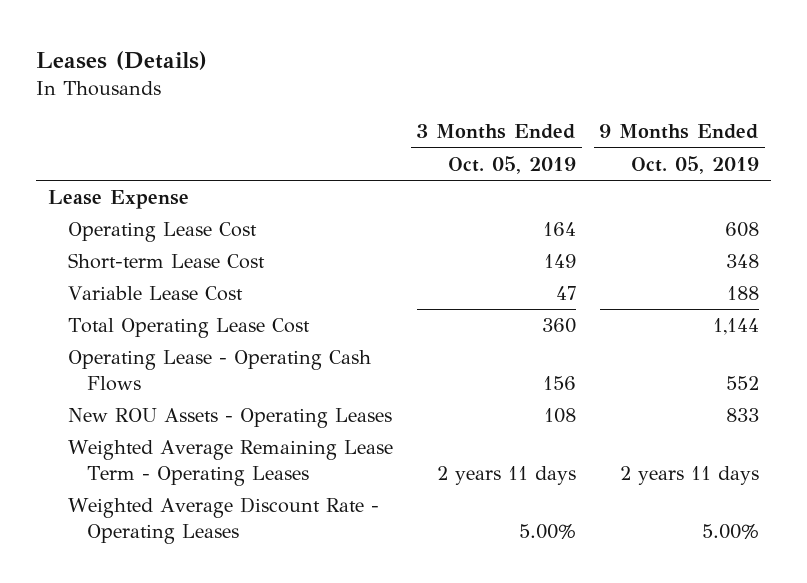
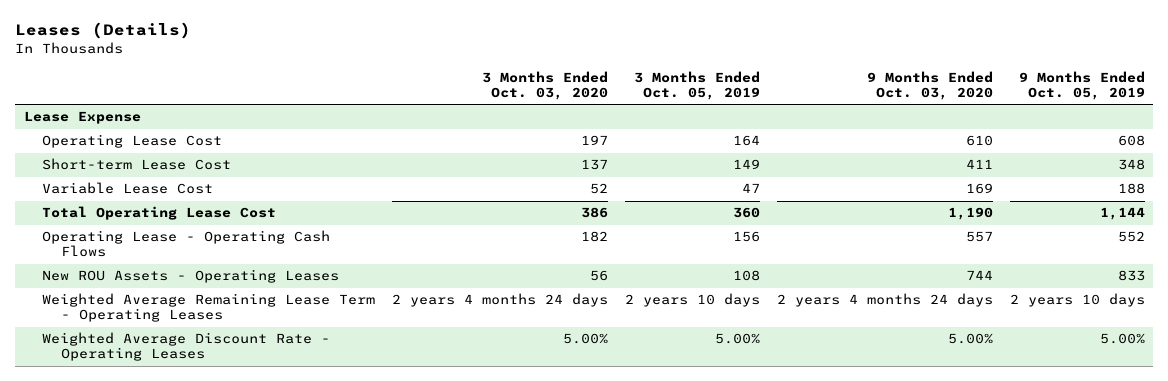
- | 3 Months Ended Oct. 05, 2019 | 9 Months Ended Oct. 05, 2019
+ | 3 Months Ended Oct. 03, 2020 | 3 Months Ended Oct. 05, 2019 | 9 Months Ended Oct. 03, 2020 | 9 Months Ended Oct. 05, 2019
- Weighted Average Remaining Lease Term - Operating Leases | 2 years 11 days | 2 years 11 days
+ Weighted Average Remaining Lease Term - Operating Leases | 2 years 4 months 24 days | 2 years 10 days | 2 years 4 months 24 days | 2 years 10 days

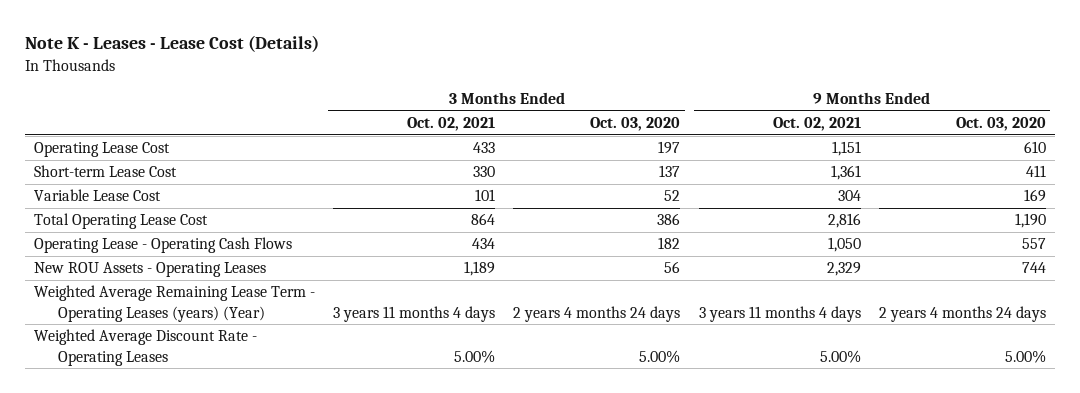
- Leases (Details)
+ Note K - Leases - Lease Cost (Details)
- | 3 Months Ended Oct. 03, 2020 | 3 Months Ended Oct. 05, 2019 | 9 Months Ended Oct. 03, 2020 | 9 Months Ended Oct. 05, 2019
+ | 3 Months Ended Oct. 02, 2021 | 3 Months Ended Oct. 03, 2020 | 9 Months Ended Oct. 02, 2021 | 9 Months Ended Oct. 03, 2020
- Lease Expense
- Weighted Average Remaining Lease Term - Operating Leases | 2 years 4 months 24 days | 2 years 10 days | 2 years 4 months 24 days | 2 years 10 days
+ Weighted Average Remaining Lease Term - Operating Leases (years) (Year) | 3 years 11 months 4 days | 2 years 4 months 24 days | 3 years 11 months 4 days | 2 years 4 months 24 days

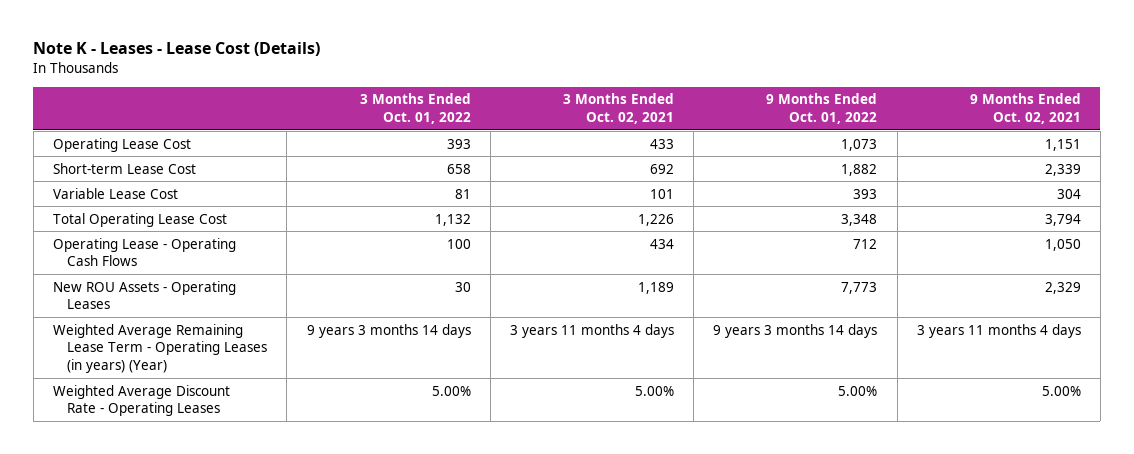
- | 3 Months Ended Oct. 02, 2021 | 3 Months Ended Oct. 03, 2020 | 9 Months Ended Oct. 02, 2021 | 9 Months Ended Oct. 03, 2020
+ | 3 Months Ended Oct. 01, 2022 | 3 Months Ended Oct. 02, 2021 | 9 Months Ended Oct. 01, 2022 | 9 Months Ended Oct. 02, 2021
- Short-term Lease Cost | 330 | 137 | 1,361 | 411
+ Short-term Lease Cost | 658 | 692 | 1,882 | 2,339
- Total Operating Lease Cost | 864 | 386 | 2,816 | 1,190
+ Total Operating Lease Cost | 1,132 | 1,226 | 3,348 | 3,794
- Weighted Average Remaining Lease Term - Operating Leases (years) (Year) | 3 years 11 months 4 days | 2 years 4 months 24 days | 3 years 11 months 4 days | 2 years 4 months 24 days
+ Weighted Average Remaining Lease Term - Operating Leases (in years) (Year) | 9 years 3 months 14 days | 3 years 11 months 4 days | 9 years 3 months 14 days | 3 years 11 months 4 days

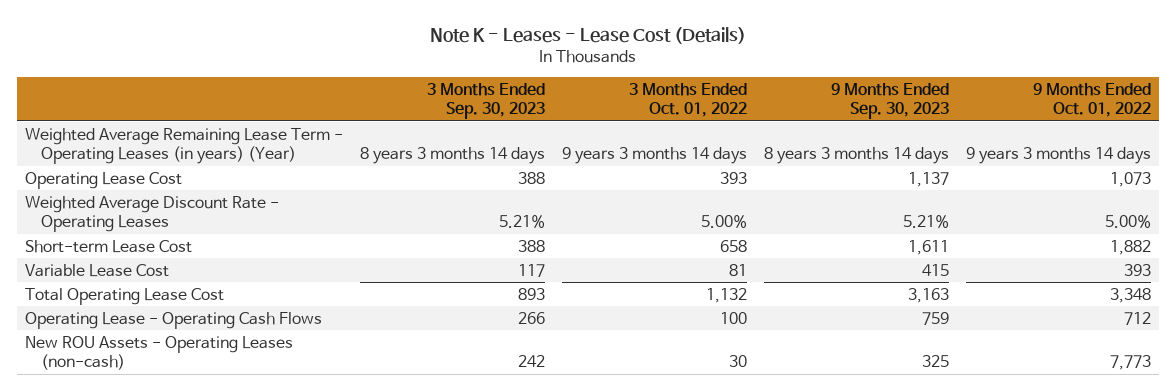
- | 3 Months Ended Oct. 01, 2022 | 3 Months Ended Oct. 02, 2021 | 9 Months Ended Oct. 01, 2022 | 9 Months Ended Oct. 02, 2021
+ | 3 Months Ended Sep. 30, 2023 | 3 Months Ended Oct. 01, 2022 | 9 Months Ended Sep. 30, 2023 | 9 Months Ended Oct. 01, 2022
moved up: Weighted Average Remaining Lease Term - Operating Leases (in years) (Year) | 8 years 3 months 14 days | 9 years 3 months 14 days | 8 years 3 months 14 days | 9 years 3 months 14 days
moved up: Weighted Average Discount Rate - Operating Leases | 5.21% | 5.00% | 5.21% | 5.00%
- New ROU Assets - Operating Leases | 30 | 1,189 | 7,773 | 2,329
+ New ROU Assets - Operating Leases (non-cash) | 242 | 30 | 325 | 7,773

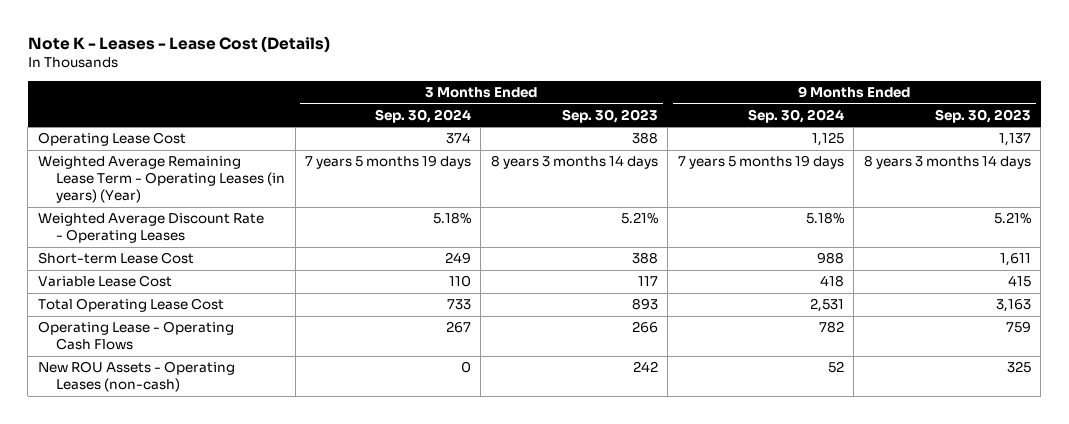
- | 3 Months Ended Sep. 30, 2023 | 3 Months Ended Oct. 01, 2022 | 9 Months Ended Sep. 30, 2023 | 9 Months Ended Oct. 01, 2022
+ | 3 Months Ended Sep. 30, 2024 | 3 Months Ended Sep. 30, 2023 | 9 Months Ended Sep. 30, 2024 | 9 Months Ended Sep. 30, 2023
moved down: Weighted Average Remaining Lease Term - Operating Leases (in years) (Year) | 7 years 5 months 19 days | 8 years 3 months 14 days | 7 years 5 months 19 days | 8 years 3 months 14 days

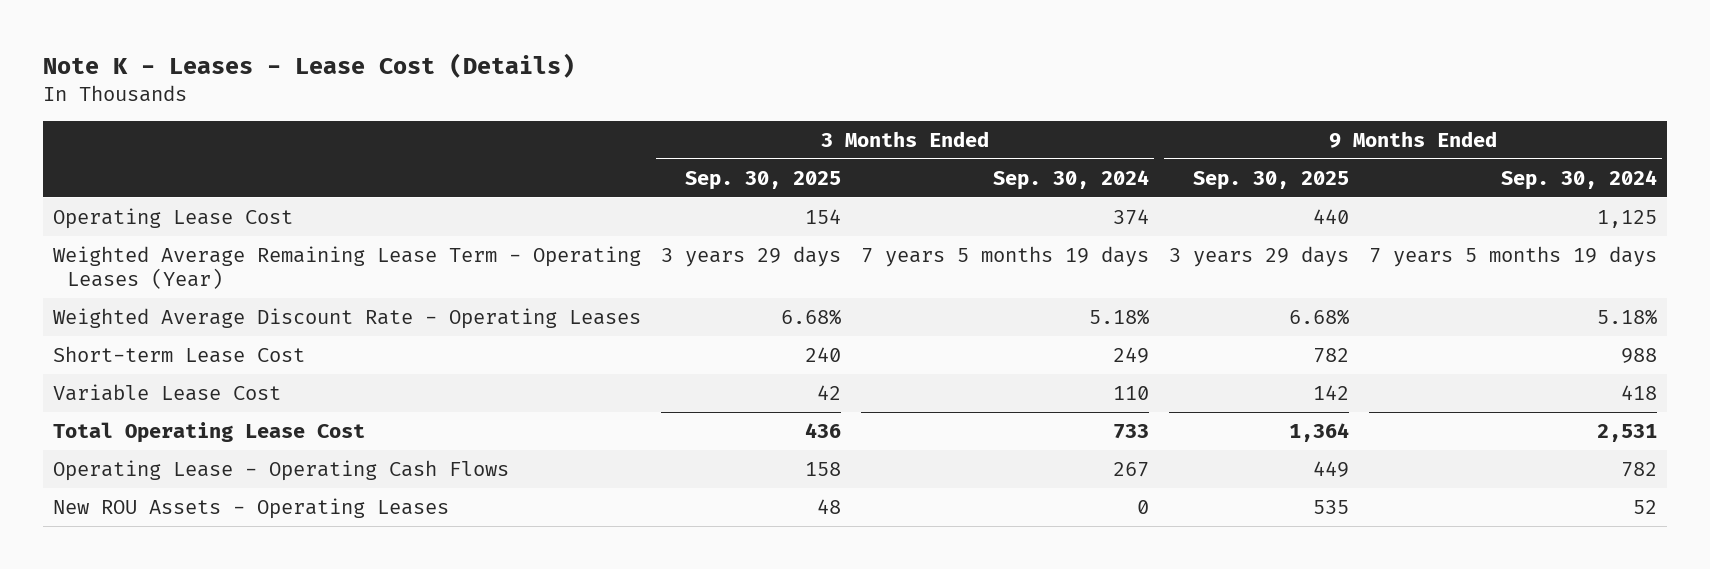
- | 3 Months Ended Sep. 30, 2024 | 3 Months Ended Sep. 30, 2023 | 9 Months Ended Sep. 30, 2024 | 9 Months Ended Sep. 30, 2023
+ | 3 Months Ended Sep. 30, 2025 | 3 Months Ended Sep. 30, 2024 | 9 Months Ended Sep. 30, 2025 | 9 Months Ended Sep. 30, 2024
- Weighted Average Remaining Lease Term - Operating Leases (in years) (Year) | 7 years 5 months 19 days | 8 years 3 months 14 days | 7 years 5 months 19 days | 8 years 3 months 14 days
+ Weighted Average Remaining Lease Term - Operating Leases (Year) | 3 years 29 days | 7 years 5 months 19 days | 3 years 29 days | 7 years 5 months 19 days
- New ROU Assets - Operating Leases (non-cash) | 0 | 242 | 52 | 325
+ New ROU Assets - Operating Leases | 48 | 0 | 535 | 52

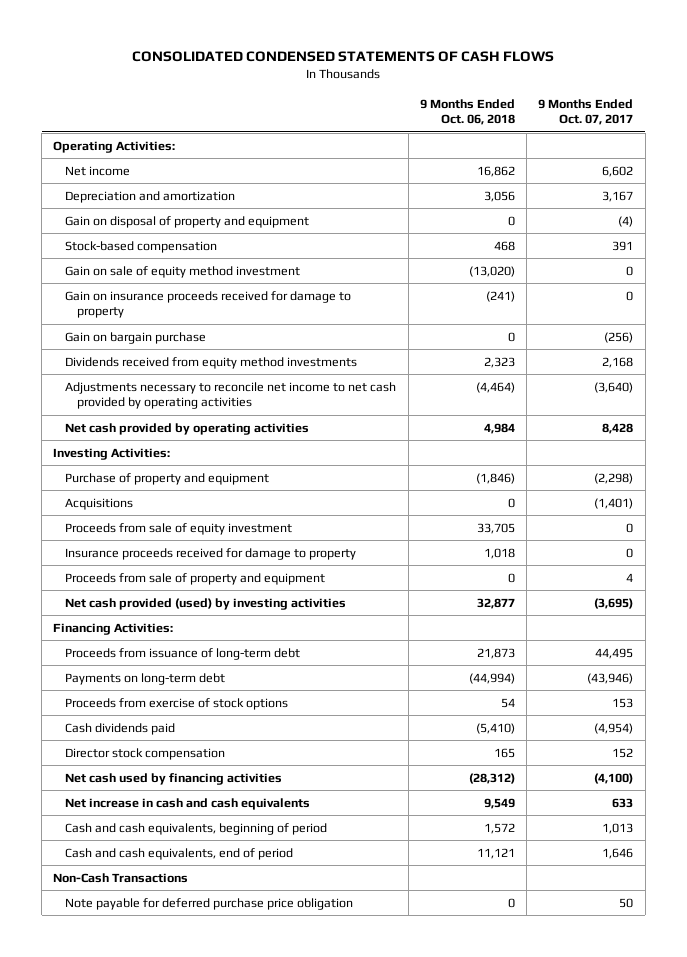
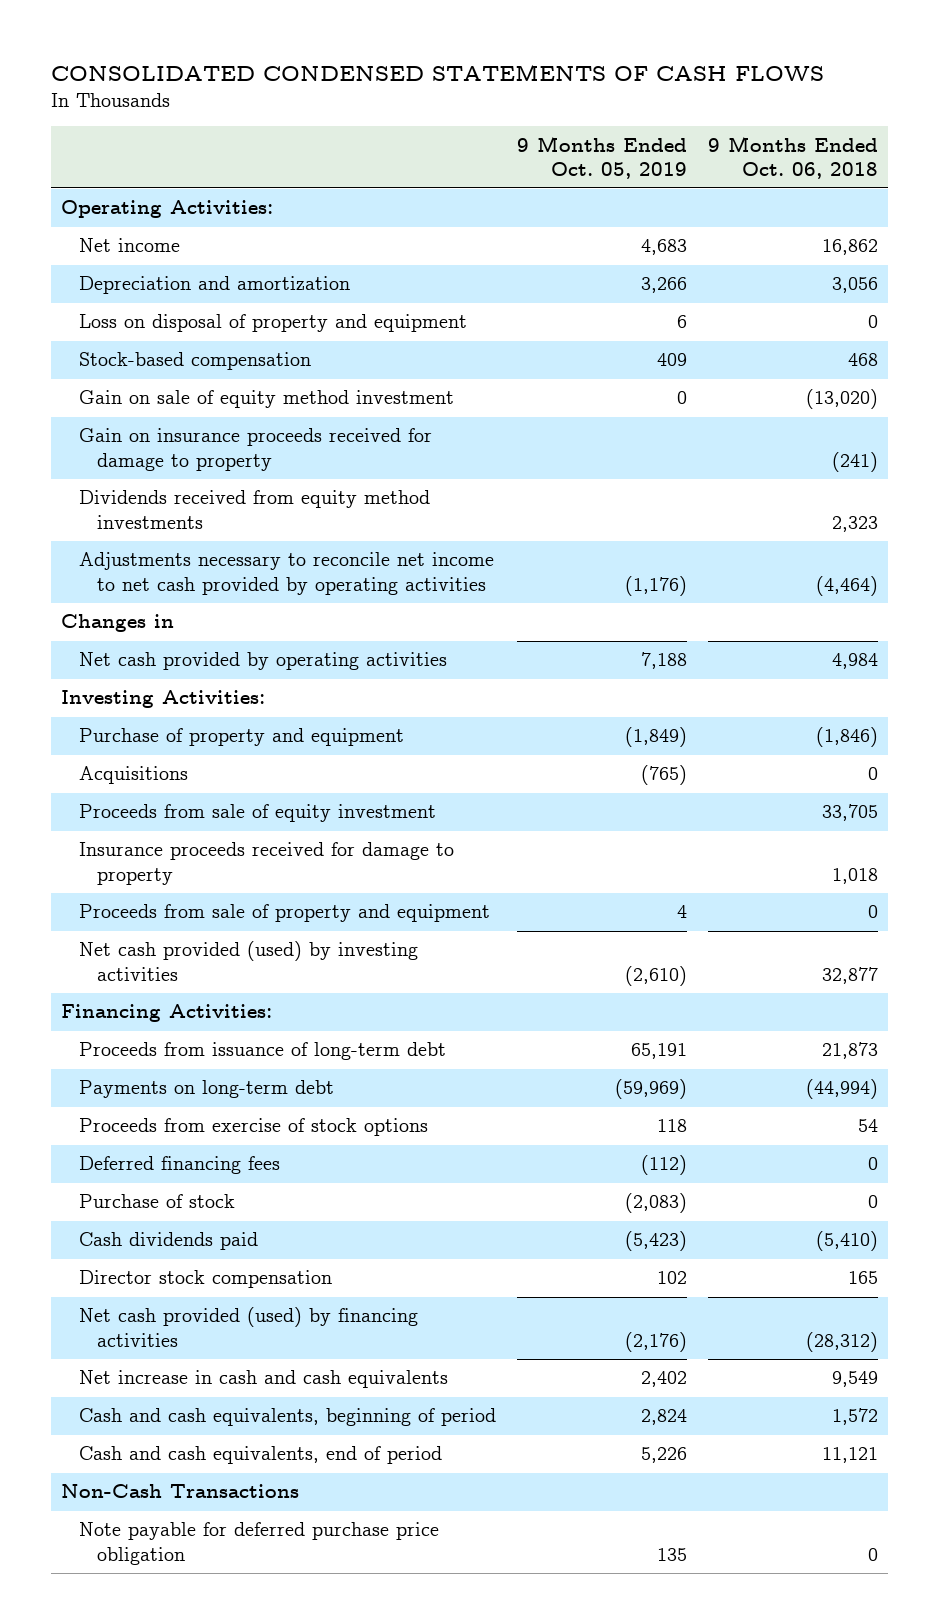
- | 9 Months Ended Oct. 06, 2018 | 9 Months Ended Oct. 07, 2017
+ | 9 Months Ended Oct. 05, 2019 | 9 Months Ended Oct. 06, 2018
- Gain on disposal of property and equipment | 0 | (4)
+ Loss on disposal of property and equipment | 6 | 0
- Gain on bargain purchase | 0 | (256)
+ Changes in
+ Deferred financing fees | (112) | 0
+ Purchase of stock | (2,083) | 0
- Net cash used by financing activities | (28,312) | (4,100)
+ Net cash provided (used) by financing activities | (2,176) | (28,312)

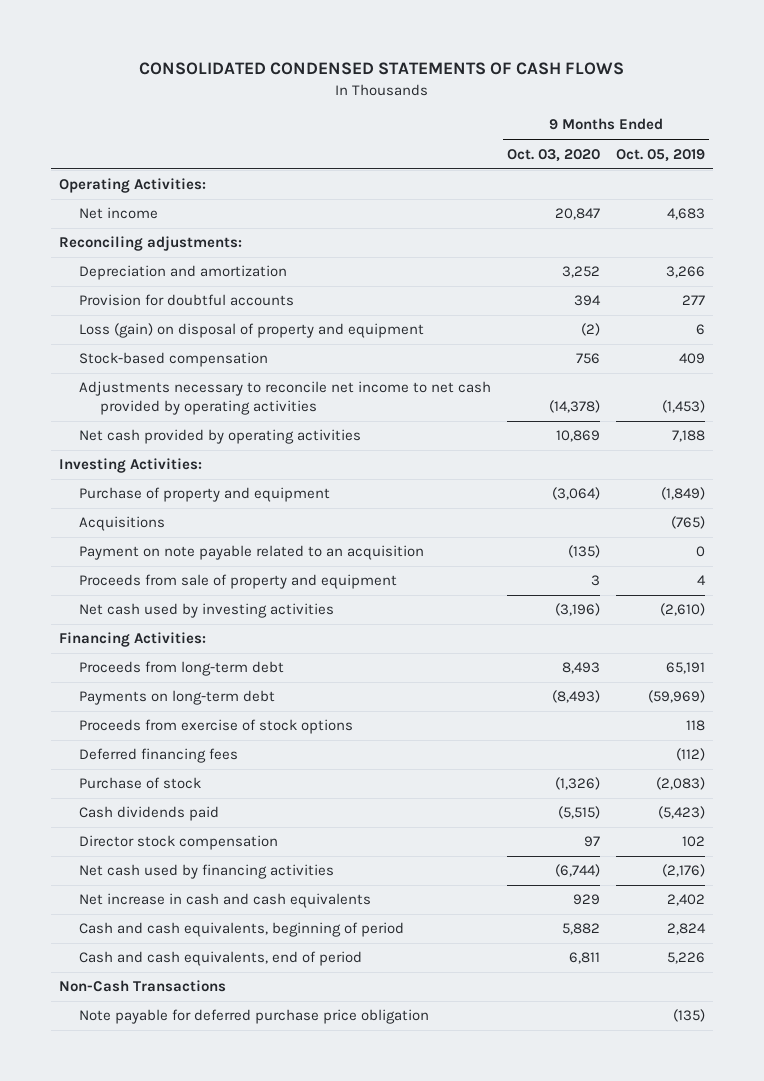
- | 9 Months Ended Oct. 05, 2019 | 9 Months Ended Oct. 06, 2018
+ | 9 Months Ended Oct. 03, 2020 | 9 Months Ended Oct. 05, 2019
+ Reconciling adjustments:
- Loss on disposal of property and equipment | 6 | 0
+ Provision for doubtful accounts | 394 | 277
+ Loss (gain) on disposal of property and equipment | (2) | 6
- Gain on sale of equity method investment | 0 | (13,020)
- Gain on insurance proceeds received for damage to property | | (241)
- Dividends received from equity method investments | | 2,323
- Adjustments necessary to reconcile net income to net cash provided by operating activities | (1,176) | (4,464)
- Changes in
+ Adjustments necessary to reconcile net income to net cash provided by operating activities | (14,378) | (1,453)
- Proceeds from sale of equity investment | | 33,705
- Insurance proceeds received for damage to property | | 1,018
+ Payment on note payable related to an acquisition | (135) | 0
- Net cash provided (used) by investing activities | (2,610) | 32,877
+ Net cash used by investing activities | (3,196) | (2,610)
- Proceeds from issuance of long-term debt | 65,191 | 21,873
+ Proceeds from long-term debt | 8,493 | 65,191
- Net cash provided (used) by financing activities | (2,176) | (28,312)
+ Net cash used by financing activities | (6,744) | (2,176)
- Note payable for deferred purchase price obligation | 135 | 0
+ Note payable for deferred purchase price obligation | | (135)

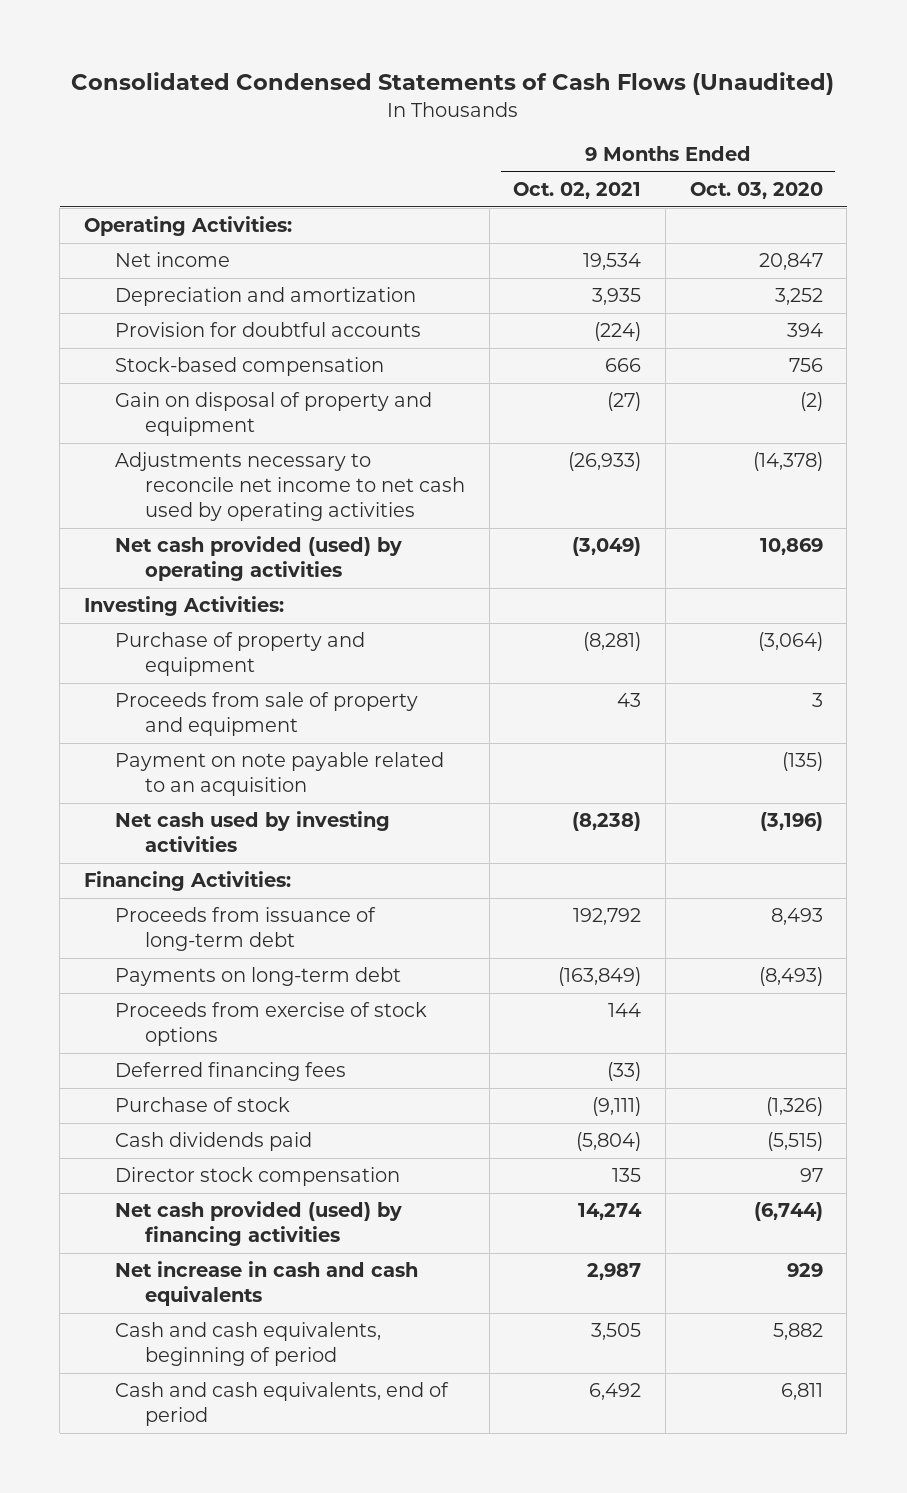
- CONSOLIDATED CONDENSED STATEMENTS OF CASH FLOWS
+ Consolidated Condensed Statements of Cash Flows (Unaudited)
- | 9 Months Ended Oct. 03, 2020 | 9 Months Ended Oct. 05, 2019
+ | 9 Months Ended Oct. 02, 2021 | 9 Months Ended Oct. 03, 2020
- Reconciling adjustments:
- Loss (gain) on disposal of property and equipment | (2) | 6
- Adjustments necessary to reconcile net income to net cash provided by operating activities | (14,378) | (1,453)
- Net cash provided by operating activities | 10,869 | 7,188
+ Gain on disposal of property and equipment | (27) | (2)
+ Adjustments necessary to reconcile net income to net cash used by operating activities | (26,933) | (14,378)
+ Net cash provided (used) by operating activities | (3,049) | 10,869
- Acquisitions | | (765)
moved down: Payment on note payable related to an acquisition | | (135)
- Proceeds from long-term debt | 8,493 | 65,191
+ Proceeds from issuance of long-term debt | 192,792 | 8,493
- Net cash used by financing activities | (6,744) | (2,176)
+ Net cash provided (used) by financing activities | 14,274 | (6,744)
- Non-Cash Transactions
- Note payable for deferred purchase price obligation | | (135)

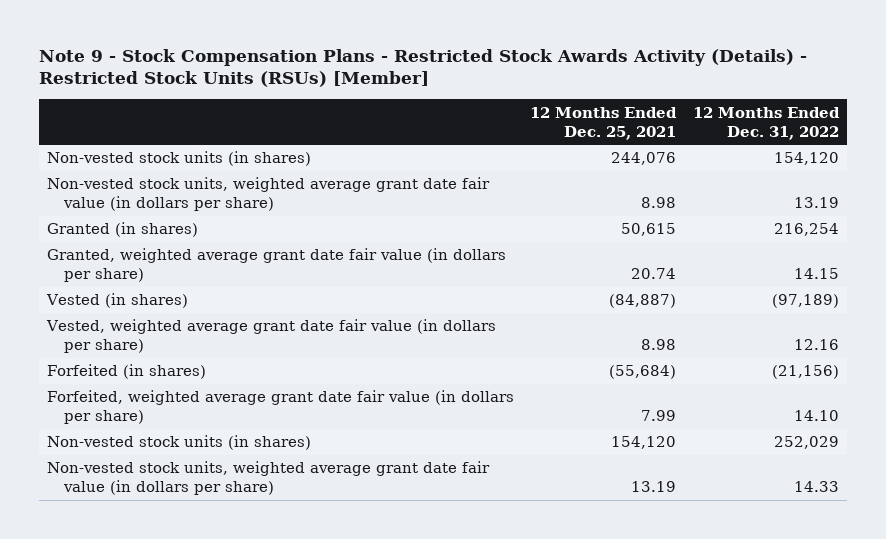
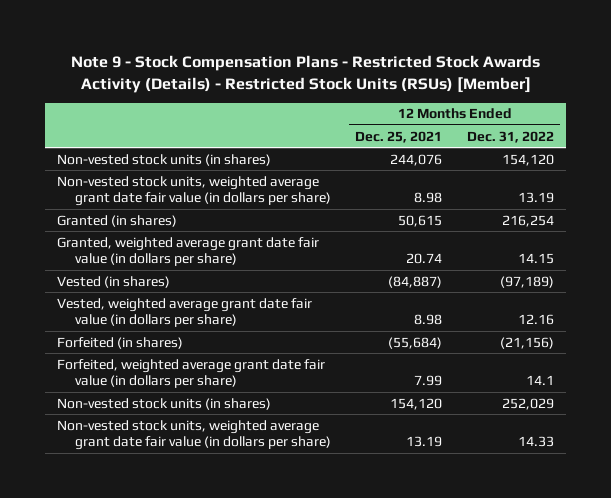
- Forfeited, weighted average grant date fair value (in dollars per share) | 7.99 | 14.10
+ Forfeited, weighted average grant date fair value (in dollars per share) | 7.99 | 14.1

